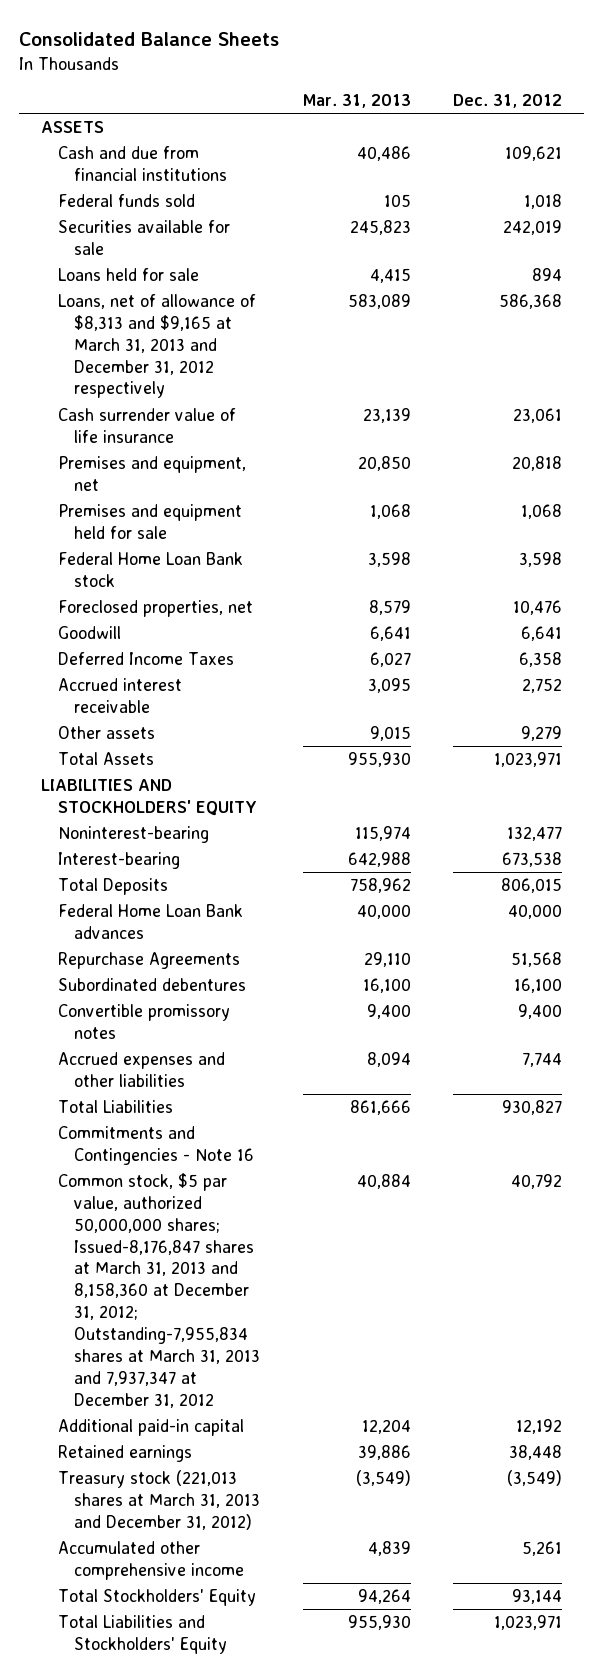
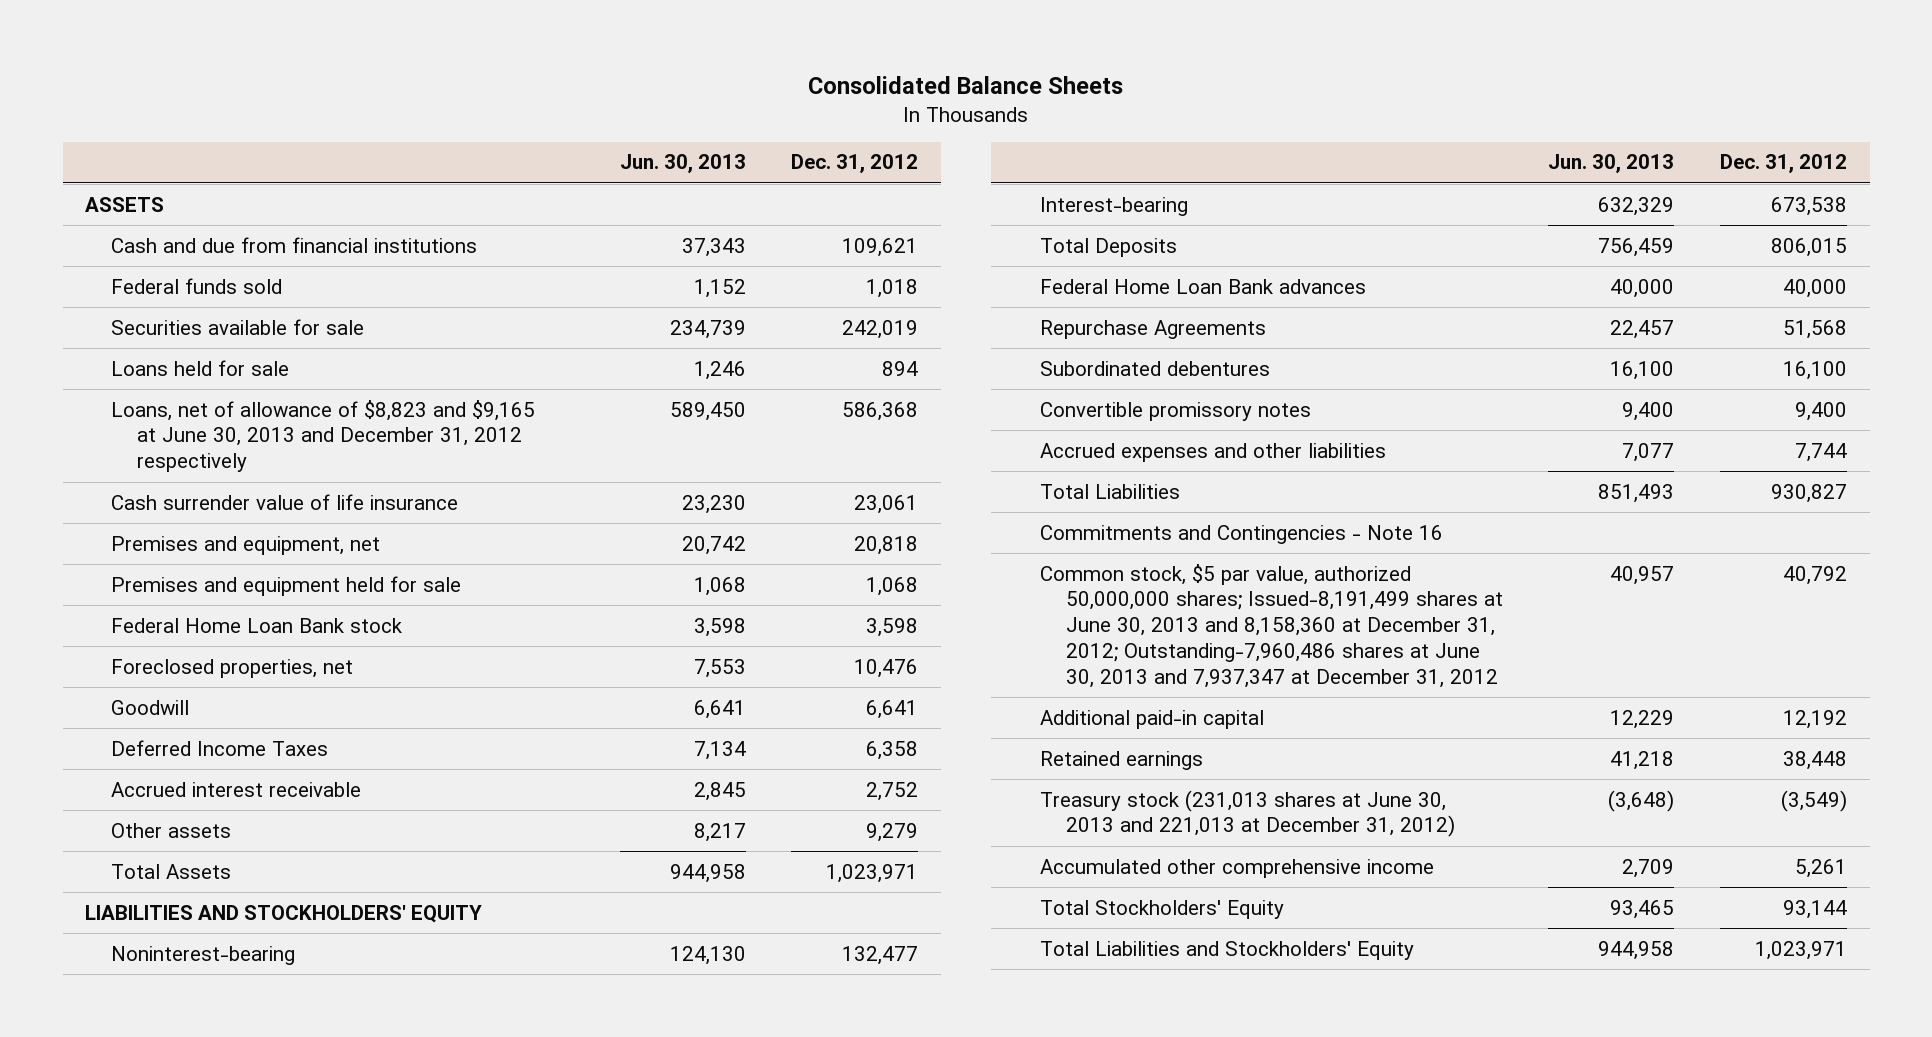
- | Mar. 31, 2013 | Dec. 31, 2012
+ | Jun. 30, 2013 | Dec. 31, 2012
- Loans, net of allowance of $8,313 and $9,165 at March 31, 2013 and December 31, 2012 respectively | 583,089 | 586,368
+ Loans, net of allowance of $8,823 and $9,165 at June 30, 2013 and December 31, 2012 respectively | 589,450 | 586,368
- Common stock, $5 par value, authorized 50,000,000 shares; Issued-8,176,847 shares at March 31, 2013 and 8,158,360 at December 31, 2012; Outstanding-7,955,834 shares at March 31, 2013 and 7,937,347 at December 31, 2012 | 40,884 | 40,792
+ Common stock, $5 par value, authorized 50,000,000 shares; Issued-8,191,499 shares at June 30, 2013 and 8,158,360 at December 31, 2012; Outstanding-7,960,486 shares at June 30, 2013 and 7,937,347 at December 31, 2012 | 40,957 | 40,792
- Treasury stock (221,013 shares at March 31, 2013 and December 31, 2012) | (3,549) | (3,549)
+ Treasury stock (231,013 shares at June 30, 2013 and 221,013 at December 31, 2012) | (3,648) | (3,549)

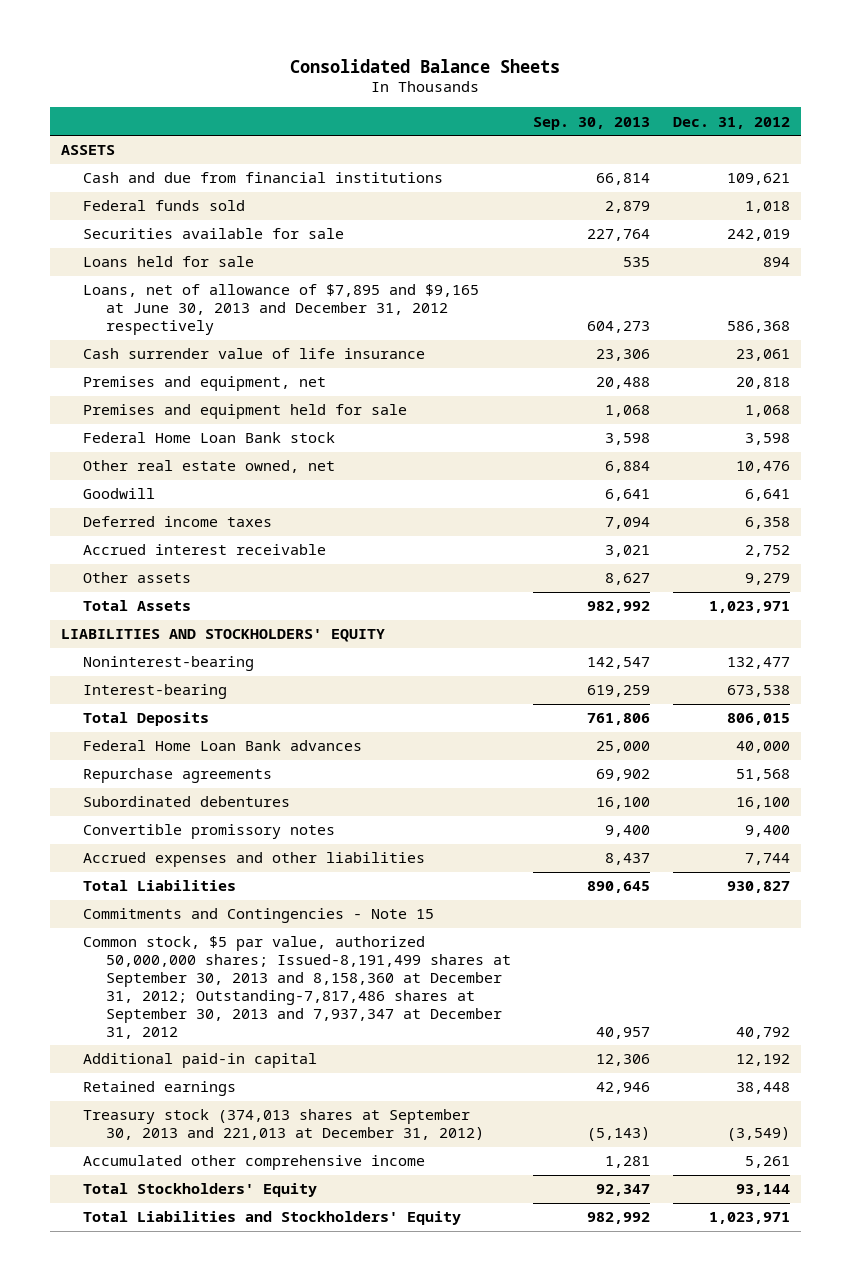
- | Jun. 30, 2013 | Dec. 31, 2012
+ | Sep. 30, 2013 | Dec. 31, 2012
- Loans, net of allowance of $8,823 and $9,165 at June 30, 2013 and December 31, 2012 respectively | 589,450 | 586,368
+ Loans, net of allowance of $7,895 and $9,165 at June 30, 2013 and December 31, 2012 respectively | 604,273 | 586,368
- Foreclosed properties, net | 7,553 | 10,476
+ Other real estate owned, net | 6,884 | 10,476
- Deferred Income Taxes | 7,134 | 6,358
+ Deferred income taxes | 7,094 | 6,358
- Repurchase Agreements | 22,457 | 51,568
+ Repurchase agreements | 69,902 | 51,568
- Commitments and Contingencies - Note 16
- Common stock, $5 par value, authorized 50,000,000 shares; Issued-8,191,499 shares at June 30, 2013 and 8,158,360 at December 31, 2012; Outstanding-7,960,486 shares at June 30, 2013 and 7,937,347 at December 31, 2012 | 40,957 | 40,792
+ Commitments and Contingencies - Note 15
+ Common stock, $5 par value, authorized 50,000,000 shares; Issued-8,191,499 shares at September 30, 2013 and 8,158,360 at December 31, 2012; Outstanding-7,817,486 shares at September 30, 2013 and 7,937,347 at December 31, 2012 | 40,957 | 40,792
- Treasury stock (231,013 shares at June 30, 2013 and 221,013 at December 31, 2012) | (3,648) | (3,549)
+ Treasury stock (374,013 shares at September 30, 2013 and 221,013 at December 31, 2012) | (5,143) | (3,549)

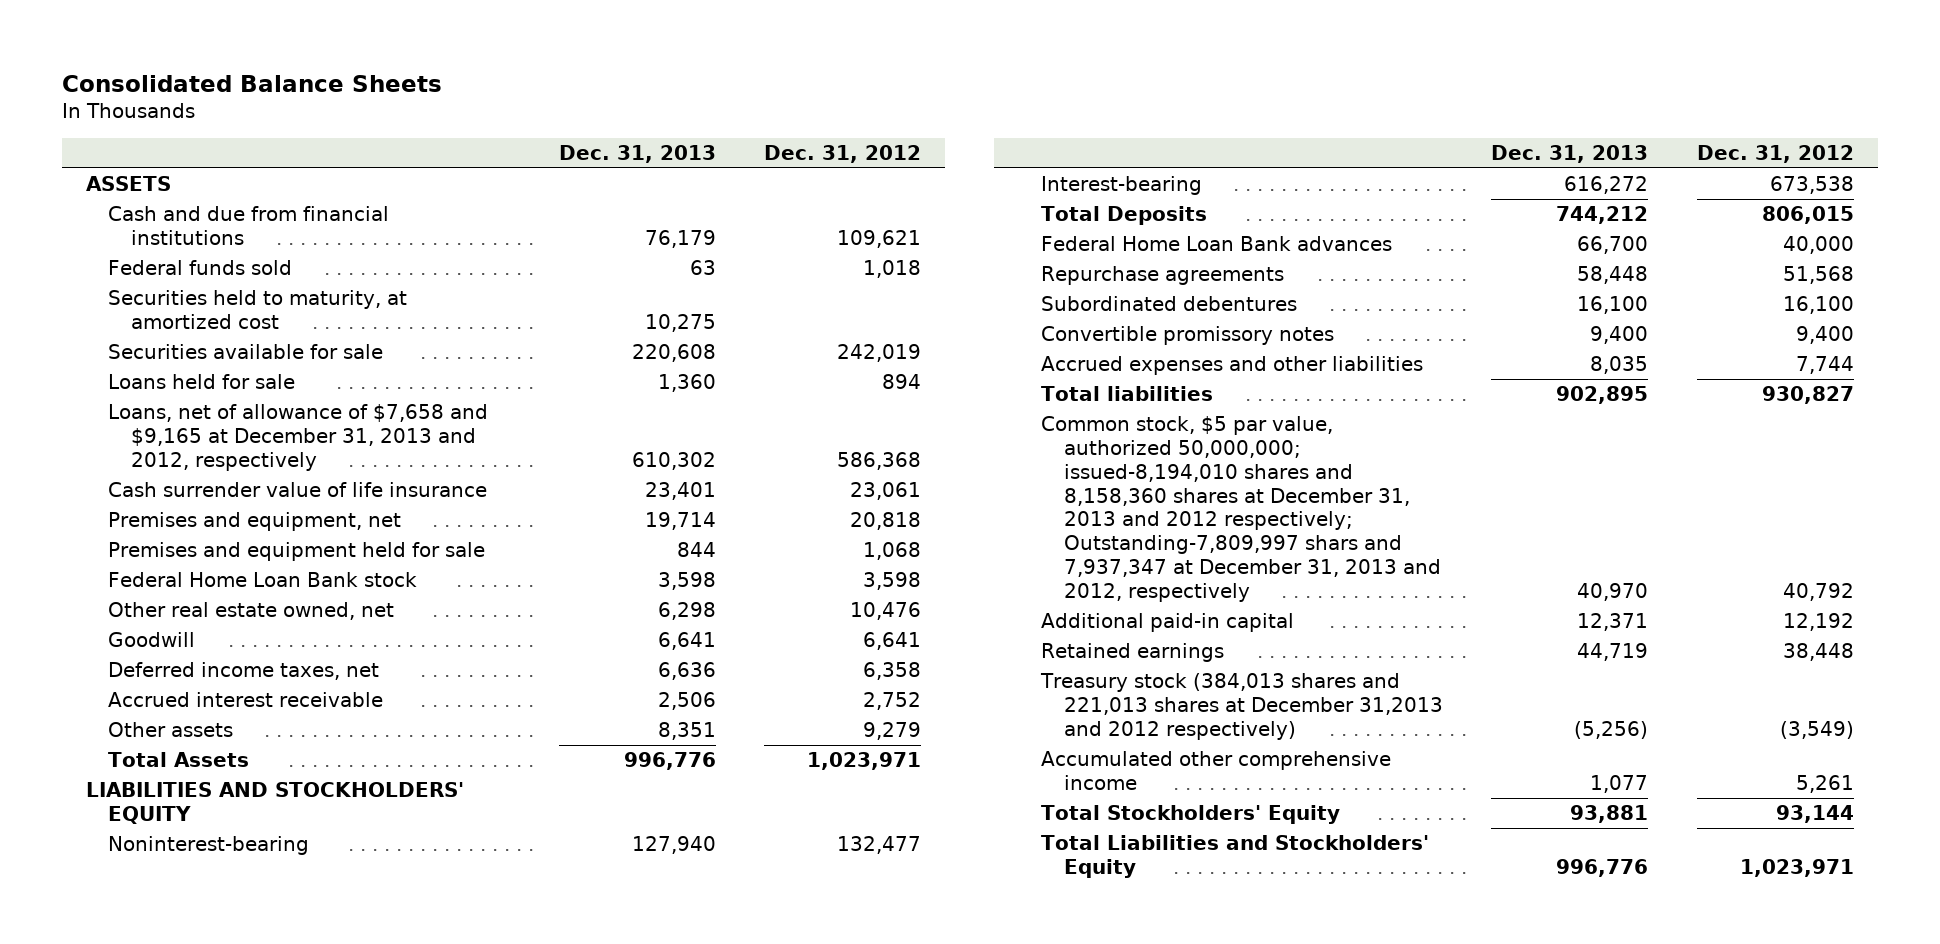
- | Sep. 30, 2013 | Dec. 31, 2012
+ | Dec. 31, 2013 | Dec. 31, 2012
+ Securities held to maturity, at amortized cost | 10,275 |
- Loans, net of allowance of $7,895 and $9,165 at June 30, 2013 and December 31, 2012 respectively | 604,273 | 586,368
+ Loans, net of allowance of $7,658 and $9,165 at December 31, 2013 and 2012, respectively | 610,302 | 586,368
- Deferred income taxes | 7,094 | 6,358
+ Deferred income taxes, net | 6,636 | 6,358
- Total Liabilities | 890,645 | 930,827
- Commitments and Contingencies - Note 15
- Common stock, $5 par value, authorized 50,000,000 shares; Issued-8,191,499 shares at September 30, 2013 and 8,158,360 at December 31, 2012; Outstanding-7,817,486 shares at September 30, 2013 and 7,937,347 at December 31, 2012 | 40,957 | 40,792
+ Total liabilities | 902,895 | 930,827
+ Common stock, $5 par value, authorized 50,000,000; issued-8,194,010 shares and 8,158,360 shares at December 31, 2013 and 2012 respectively; Outstanding-7,809,997 shars and 7,937,347 at December 31, 2013 and 2012, respectively | 40,970 | 40,792
- Treasury stock (374,013 shares at September 30, 2013 and 221,013 at December 31, 2012) | (5,143) | (3,549)
+ Treasury stock (384,013 shares and 221,013 shares at December 31,2013 and 2012 respectively) | (5,256) | (3,549)

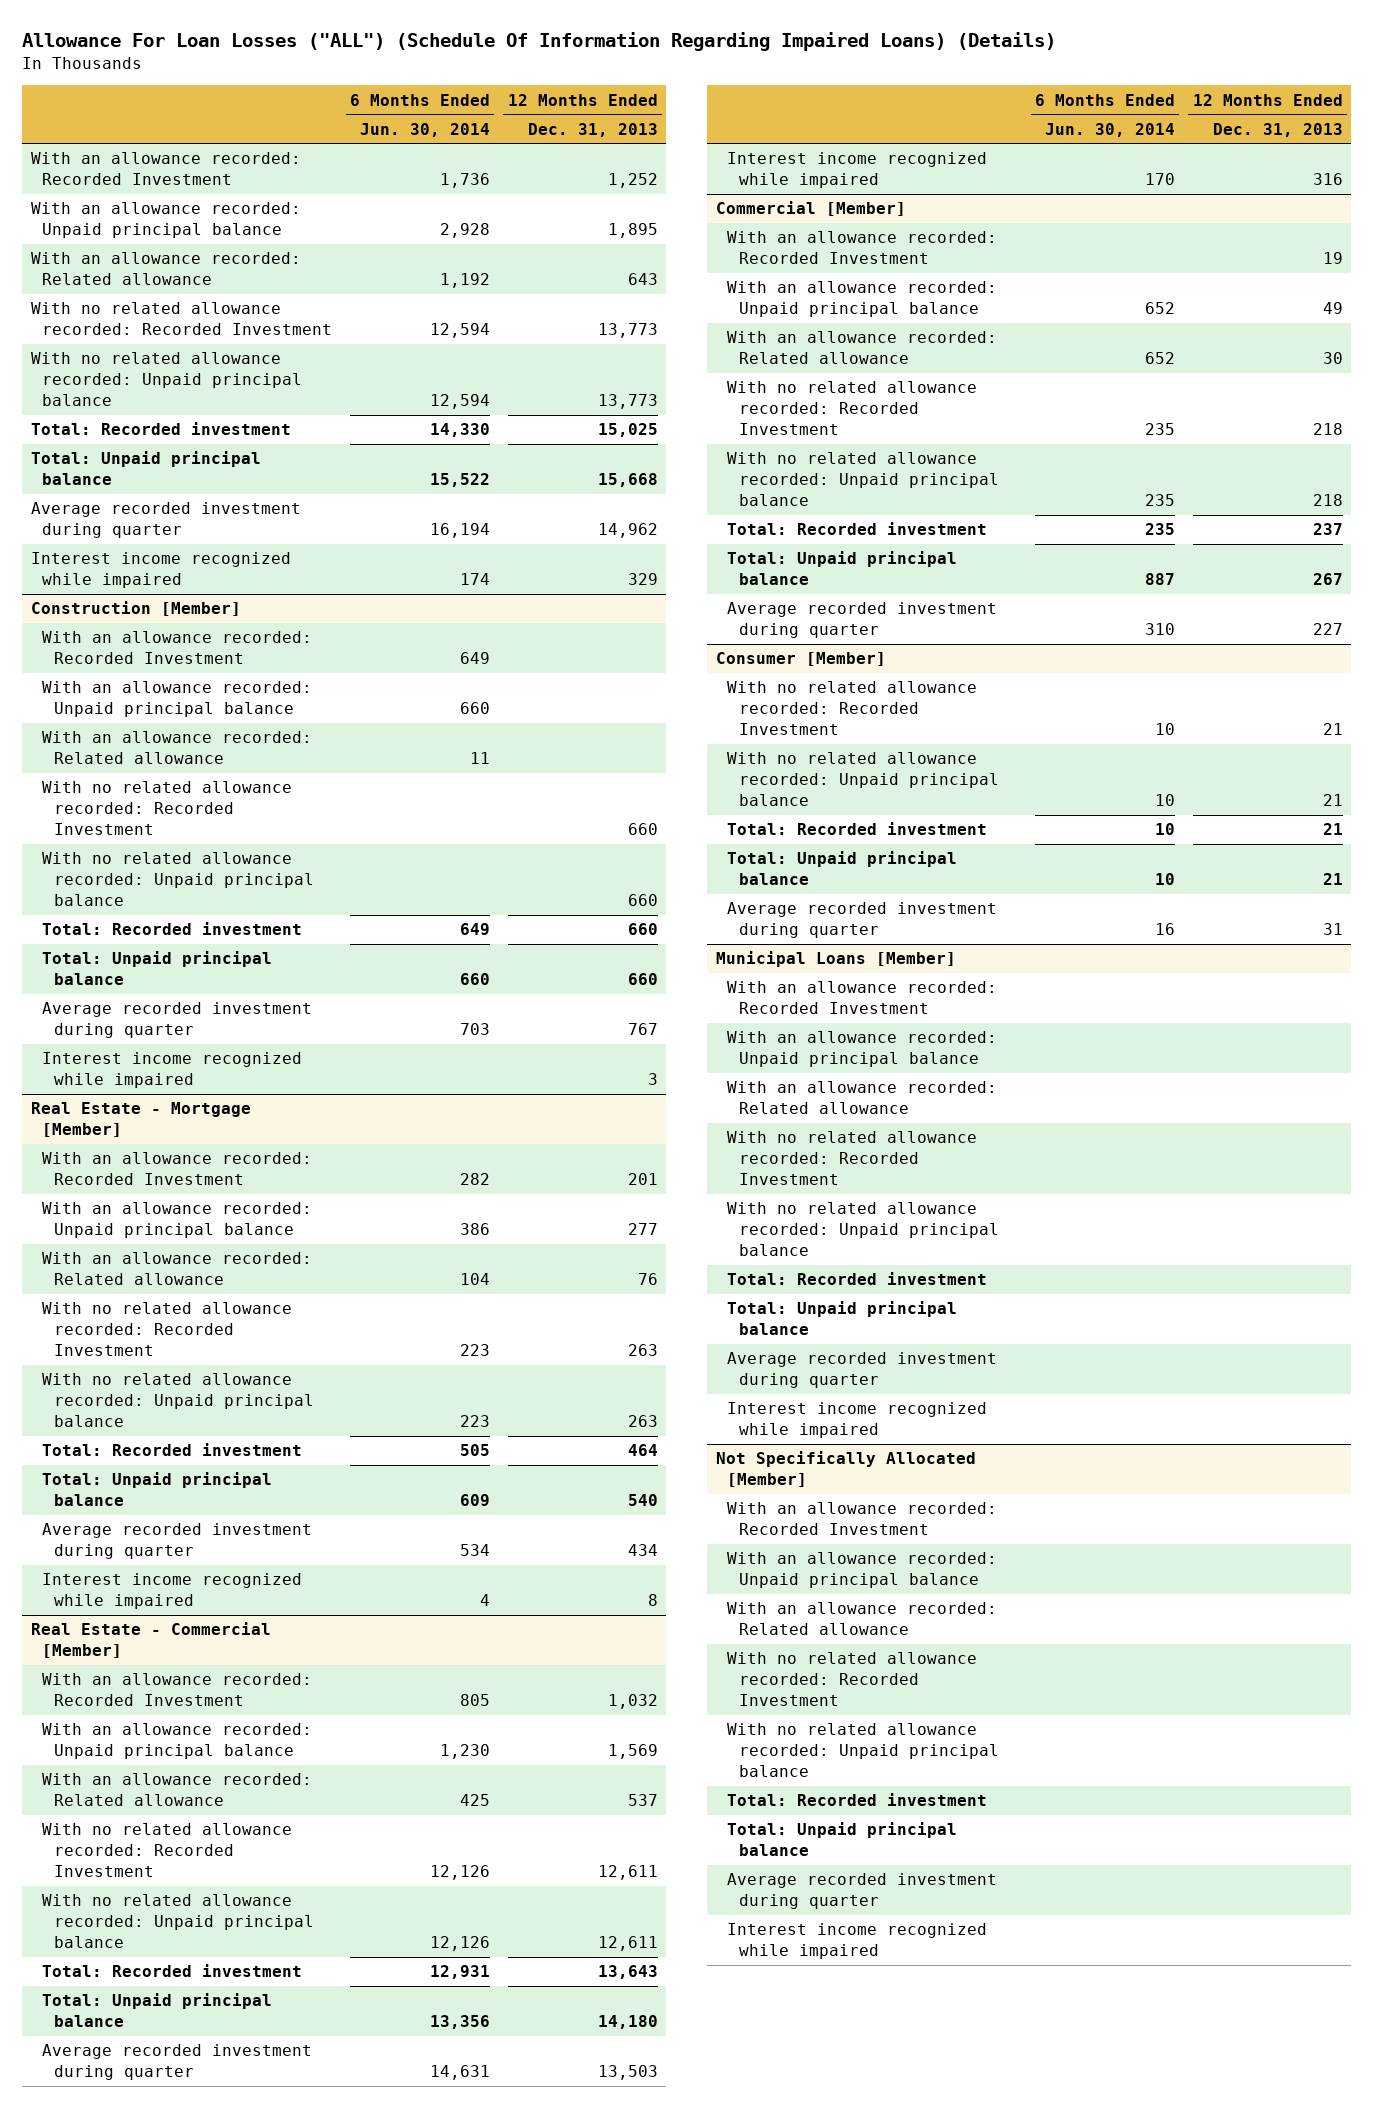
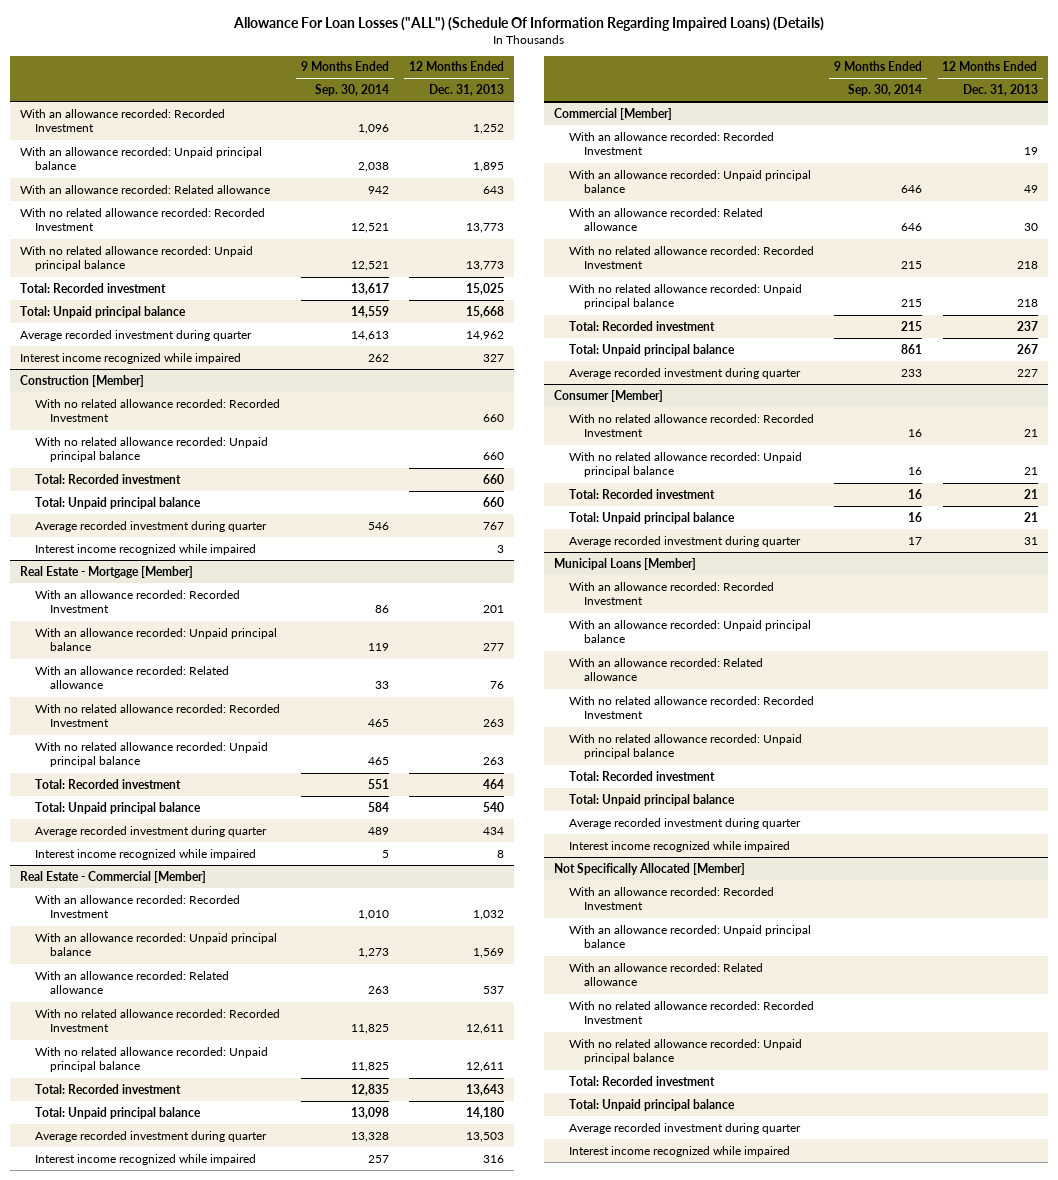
- | 6 Months Ended Jun. 30, 2014 | 12 Months Ended Dec. 31, 2013
+ | 9 Months Ended Sep. 30, 2014 | 12 Months Ended Dec. 31, 2013
- Interest income recognized while impaired | 174 | 329
+ Interest income recognized while impaired | 262 | 327
@ Construction [Member]
- With an allowance recorded: Recorded Investment | 649 |
- With an allowance recorded: Unpaid principal balance | 660 |
- With an allowance recorded: Related allowance | 11 |

